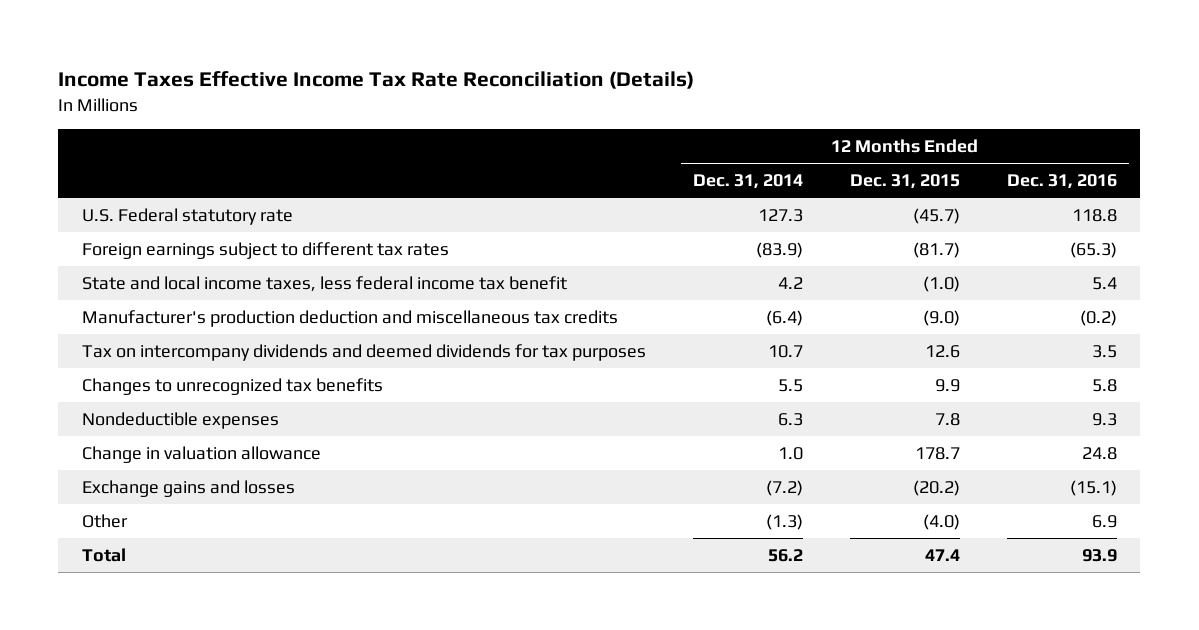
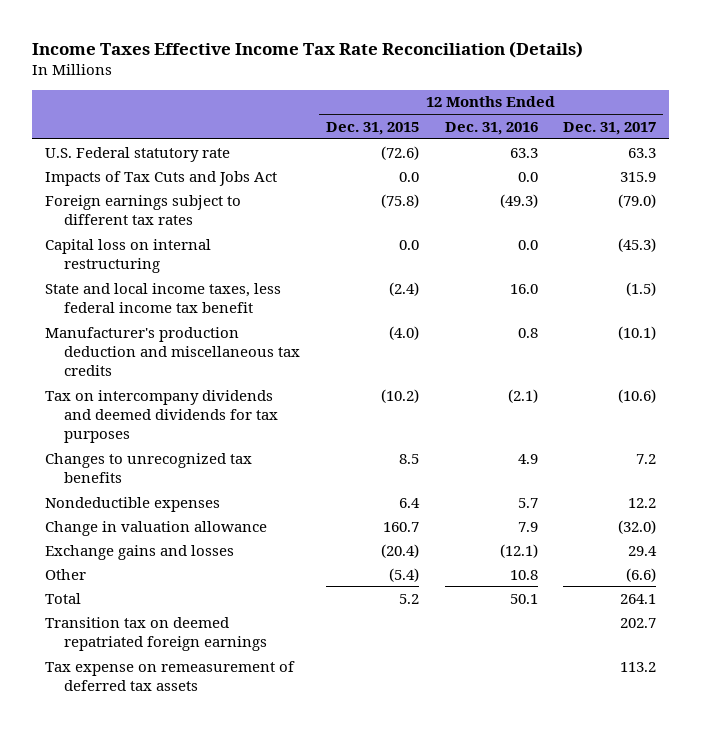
- | 12 Months Ended Dec. 31, 2014 | 12 Months Ended Dec. 31, 2015 | 12 Months Ended Dec. 31, 2016
+ | 12 Months Ended Dec. 31, 2015 | 12 Months Ended Dec. 31, 2016 | 12 Months Ended Dec. 31, 2017
- U.S. Federal statutory rate | 127.3 | (45.7) | 118.8
- Foreign earnings subject to different tax rates | (83.9) | (81.7) | (65.3)
- State and local income taxes, less federal income tax benefit | 4.2 | (1.0) | 5.4
- Manufacturer's production deduction and miscellaneous tax credits | (6.4) | (9.0) | (0.2)
- Tax on intercompany dividends and deemed dividends for tax purposes | 10.7 | 12.6 | 3.5
- Changes to unrecognized tax benefits | 5.5 | 9.9 | 5.8
- Nondeductible expenses | 6.3 | 7.8 | 9.3
- Change in valuation allowance | 1.0 | 178.7 | 24.8
- Exchange gains and losses | (7.2) | (20.2) | (15.1)
- Other | (1.3) | (4.0) | 6.9
- Total | 56.2 | 47.4 | 93.9
+ U.S. Federal statutory rate | (72.6) | 63.3 | 63.3
+ Impacts of Tax Cuts and Jobs Act | 0.0 | 0.0 | 315.9
+ Foreign earnings subject to different tax rates | (75.8) | (49.3) | (79.0)
+ Capital loss on internal restructuring | 0.0 | 0.0 | (45.3)
+ State and local income taxes, less federal income tax benefit | (2.4) | 16.0 | (1.5)
+ Manufacturer's production deduction and miscellaneous tax credits | (4.0) | 0.8 | (10.1)
+ Tax on intercompany dividends and deemed dividends for tax purposes | (10.2) | (2.1) | (10.6)
+ Changes to unrecognized tax benefits | 8.5 | 4.9 | 7.2
+ Nondeductible expenses | 6.4 | 5.7 | 12.2
+ Change in valuation allowance | 160.7 | 7.9 | (32.0)
+ Exchange gains and losses | (20.4) | (12.1) | 29.4
+ Other | (5.4) | 10.8 | (6.6)
+ Total | 5.2 | 50.1 | 264.1
+ Transition tax on deemed repatriated foreign earnings | | | 202.7
+ Tax expense on remeasurement of deferred tax assets | | | 113.2

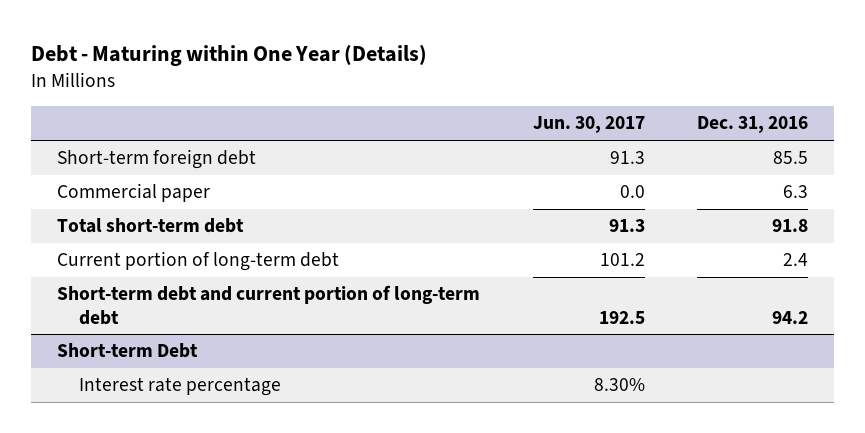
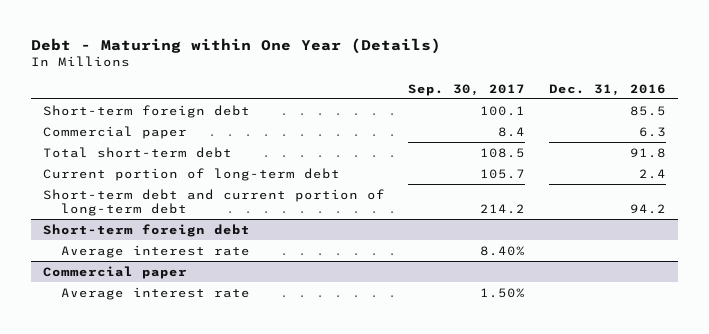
- | Jun. 30, 2017 | Dec. 31, 2016
+ | Sep. 30, 2017 | Dec. 31, 2016
- Short-term Debt
- Interest rate percentage | 8.30% |
+ Short-term foreign debt
+ Average interest rate | 8.40% |
+ Commercial paper
+ Average interest rate | 1.50% |

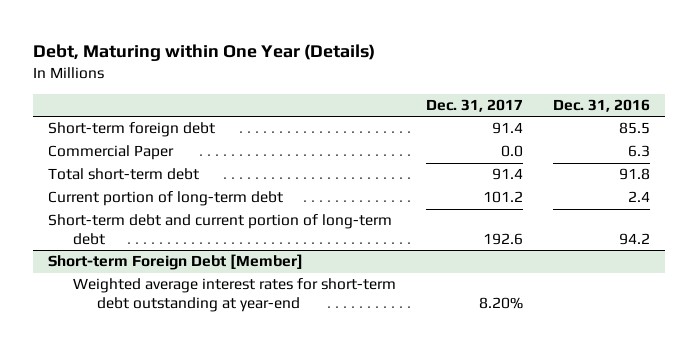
- Debt - Maturing within One Year (Details)
+ Debt, Maturing within One Year (Details)
- | Sep. 30, 2017 | Dec. 31, 2016
+ | Dec. 31, 2017 | Dec. 31, 2016
- Commercial paper | 8.4 | 6.3
+ Commercial Paper | 0.0 | 6.3
- Short-term foreign debt
- Average interest rate | 8.40% |
- Commercial paper
- Average interest rate | 1.50% |
+ Short-term Foreign Debt [Member]
+ Weighted average interest rates for short-term debt outstanding at year-end | 8.20% |

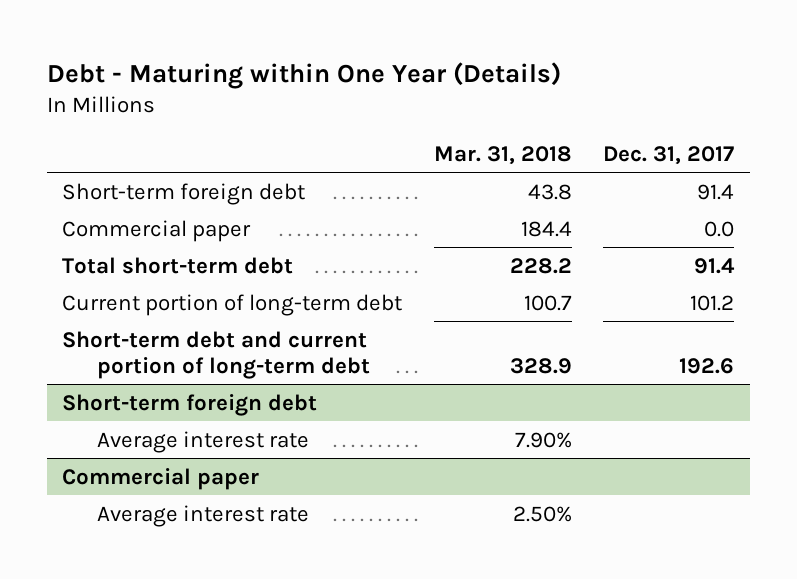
- Debt, Maturing within One Year (Details)
+ Debt - Maturing within One Year (Details)
- | Dec. 31, 2017 | Dec. 31, 2016
+ | Mar. 31, 2018 | Dec. 31, 2017
- Commercial Paper | 0.0 | 6.3
+ Commercial paper | 184.4 | 0.0
- Short-term Foreign Debt [Member]
- Weighted average interest rates for short-term debt outstanding at year-end | 8.20% |
+ Short-term foreign debt
+ Average interest rate | 7.90% |
+ Commercial paper
+ Average interest rate | 2.50% |

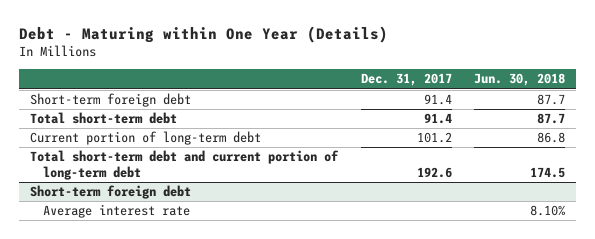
- | Mar. 31, 2018 | Dec. 31, 2017
+ | Dec. 31, 2017 | Jun. 30, 2018
- Commercial paper | 184.4 | 0.0
- Short-term debt and current portion of long-term debt | 328.9 | 192.6
+ Total short-term debt and current portion of long-term debt | 192.6 | 174.5
- Commercial paper
- Average interest rate | 2.50% |

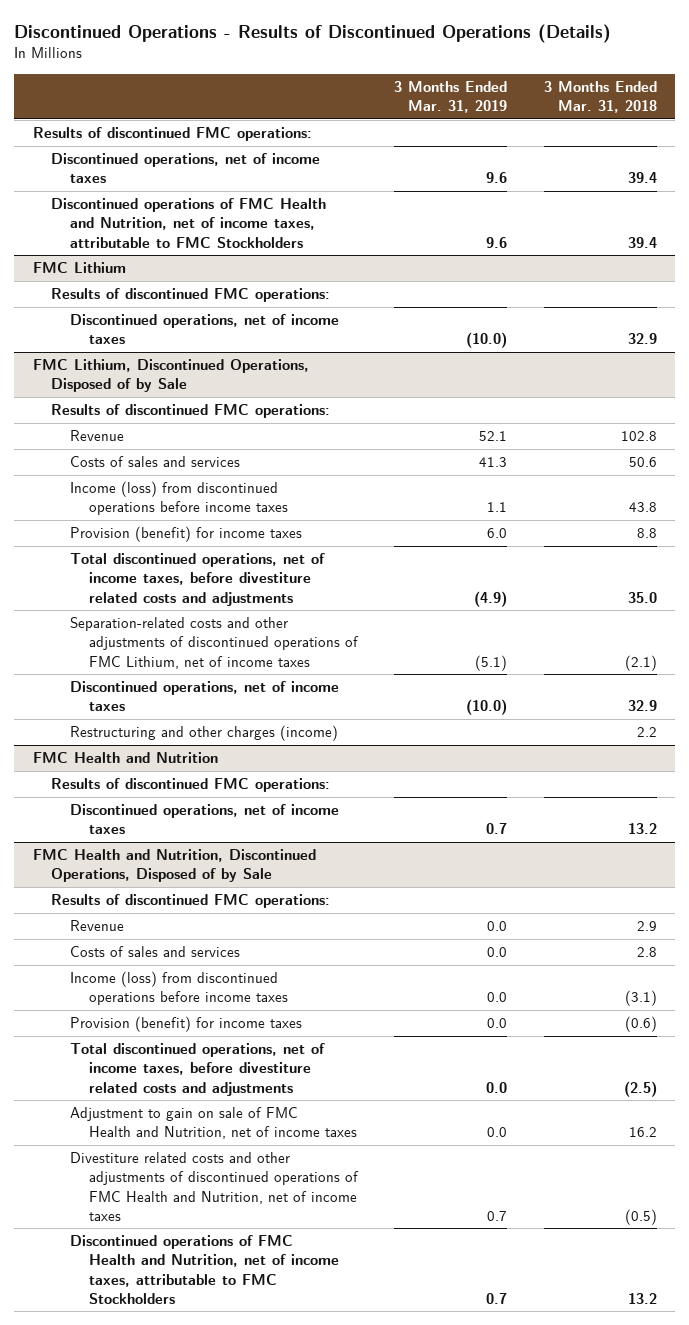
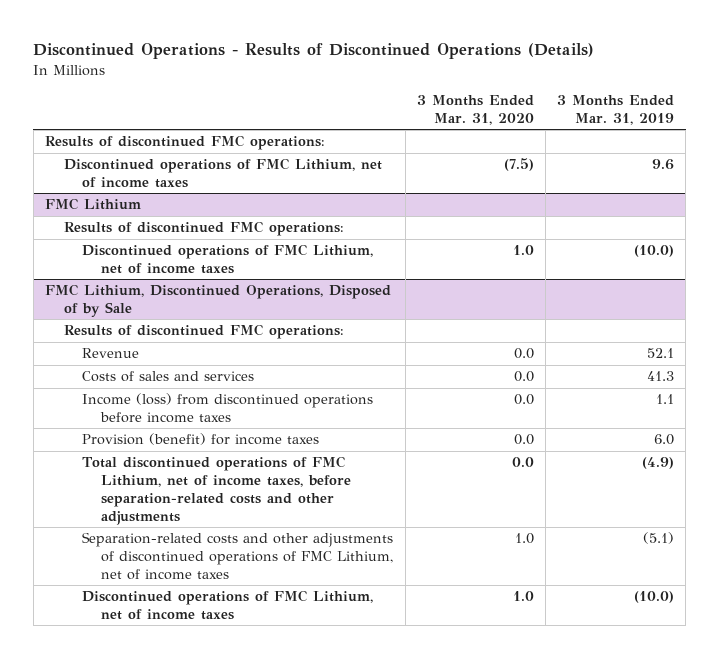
- | 3 Months Ended Mar. 31, 2019 | 3 Months Ended Mar. 31, 2018
+ | 3 Months Ended Mar. 31, 2020 | 3 Months Ended Mar. 31, 2019
- Discontinued operations, net of income taxes | 9.6 | 39.4
- Discontinued operations of FMC Health and Nutrition, net of income taxes, attributable to FMC Stockholders | 9.6 | 39.4
+ Discontinued operations of FMC Lithium, net of income taxes | (7.5) | 9.6
@ FMC Lithium
- Discontinued operations, net of income taxes | (10.0) | 32.9
+ Discontinued operations of FMC Lithium, net of income taxes | 1.0 | (10.0)
@ FMC Lithium, Discontinued Operations, Disposed of by Sale
- Total discontinued operations, net of income taxes, before divestiture related costs and adjustments | (4.9) | 35.0
+ Total discontinued operations of FMC Lithium, net of income taxes, before separation-related costs and other adjustments | 0.0 | (4.9)
- Discontinued operations, net of income taxes | (10.0) | 32.9
- Restructuring and other charges (income) | | 2.2
- FMC Health and Nutrition
- Results of discontinued FMC operations:
- Discontinued operations, net of income taxes | 0.7 | 13.2
- FMC Health and Nutrition, Discontinued Operations, Disposed of by Sale
- Results of discontinued FMC operations:
- Revenue | 0.0 | 2.9
- Costs of sales and services | 0.0 | 2.8
- Income (loss) from discontinued operations before income taxes | 0.0 | (3.1)
- Provision (benefit) for income taxes | 0.0 | (0.6)
- Total discontinued operations, net of income taxes, before divestiture related costs and adjustments | 0.0 | (2.5)
- Adjustment to gain on sale of FMC Health and Nutrition, net of income taxes | 0.0 | 16.2
- Divestiture related costs and other adjustments of discontinued operations of FMC Health and Nutrition, net of income taxes | 0.7 | (0.5)
- Discontinued operations of FMC Health and Nutrition, net of income taxes, attributable to FMC Stockholders | 0.7 | 13.2
@ FMC Lithium, Discontinued Operations, Disposed of by Sale
+ Discontinued operations of FMC Lithium, net of income taxes | 1.0 | (10.0)

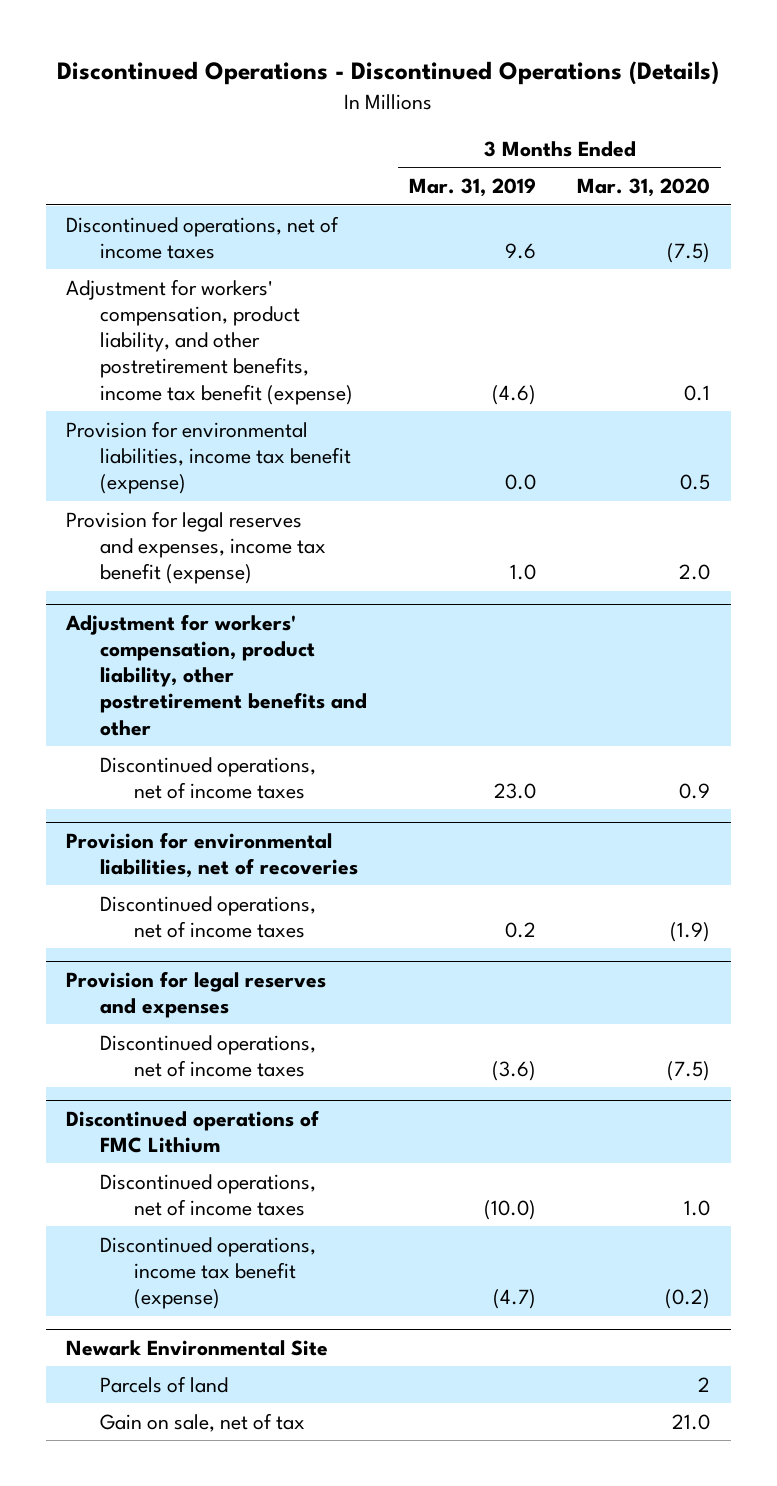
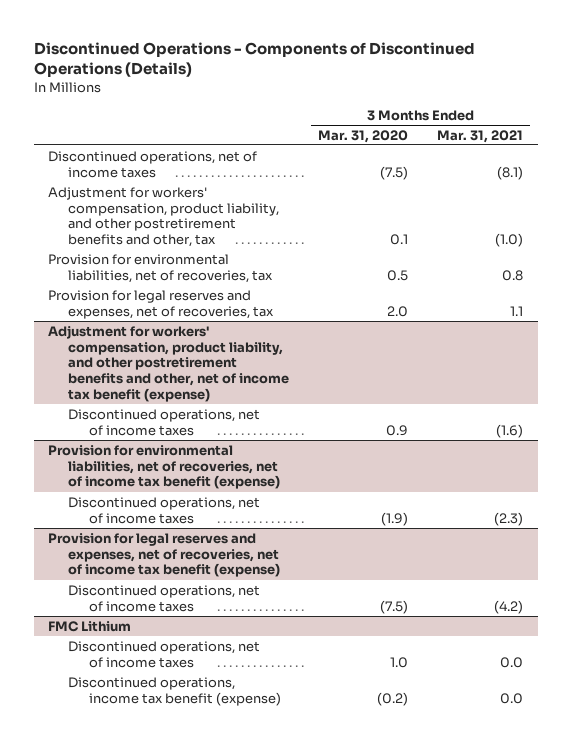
- Discontinued Operations - Discontinued Operations (Details)
+ Discontinued Operations - Components of Discontinued Operations (Details)
- | 3 Months Ended Mar. 31, 2019 | 3 Months Ended Mar. 31, 2020
+ | 3 Months Ended Mar. 31, 2020 | 3 Months Ended Mar. 31, 2021
- Adjustment for workers' compensation, product liability, and other postretirement benefits, income tax benefit (expense) | (4.6) | 0.1
- Provision for environmental liabilities, income tax benefit (expense) | 0.0 | 0.5
- Provision for legal reserves and expenses, income tax benefit (expense) | 1.0 | 2.0
- Adjustment for workers' compensation, product liability, other postretirement benefits and other
+ Adjustment for workers' compensation, product liability, and other postretirement benefits and other, tax | 0.1 | (1.0)
+ Provision for environmental liabilities, net of recoveries, tax | 0.5 | 0.8
+ Provision for legal reserves and expenses, net of recoveries, tax | 2.0 | 1.1
+ Adjustment for workers' compensation, product liability, and other postretirement benefits and other, net of income tax benefit (expense)
- Provision for environmental liabilities, net of recoveries
+ Provision for environmental liabilities, net of recoveries, net of income tax benefit (expense)
- Provision for legal reserves and expenses
+ Provision for legal reserves and expenses, net of recoveries, net of income tax benefit (expense)
- Discontinued operations of FMC Lithium
+ FMC Lithium
- Newark Environmental Site
- Parcels of land | | 2
- Gain on sale, net of tax | | 21.0

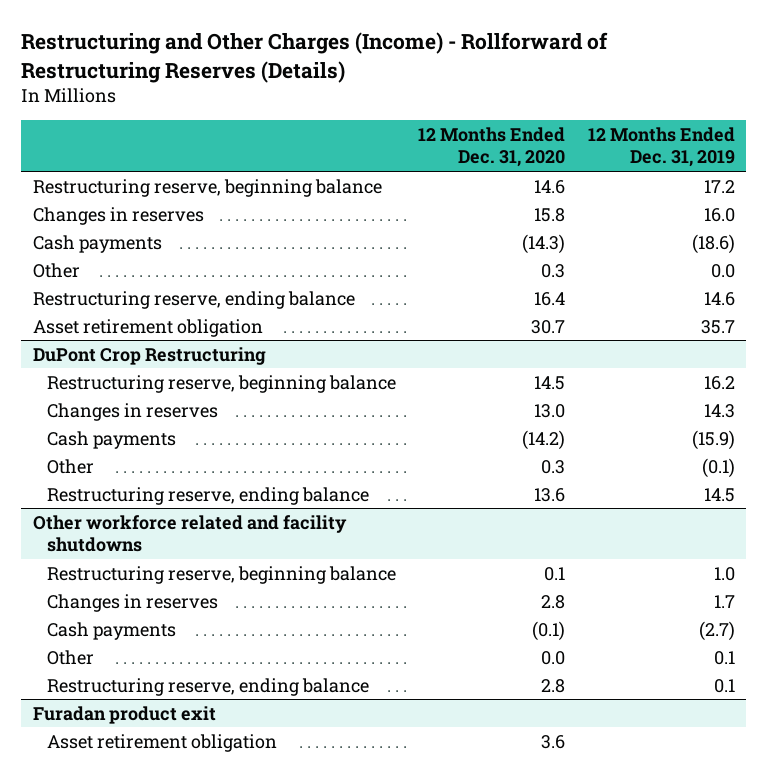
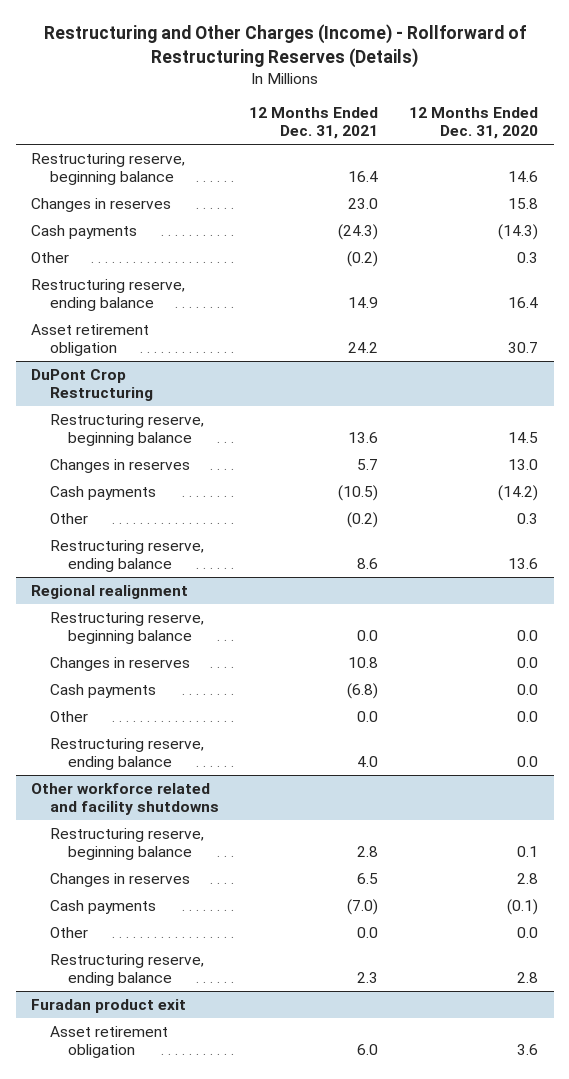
- | 12 Months Ended Dec. 31, 2020 | 12 Months Ended Dec. 31, 2019
+ | 12 Months Ended Dec. 31, 2021 | 12 Months Ended Dec. 31, 2020
+ Regional realignment
+ Restructuring reserve, beginning balance | 0.0 | 0.0
+ Changes in reserves | 10.8 | 0.0
+ Cash payments | (6.8) | 0.0
+ Other | 0.0 | 0.0
+ Restructuring reserve, ending balance | 4.0 | 0.0

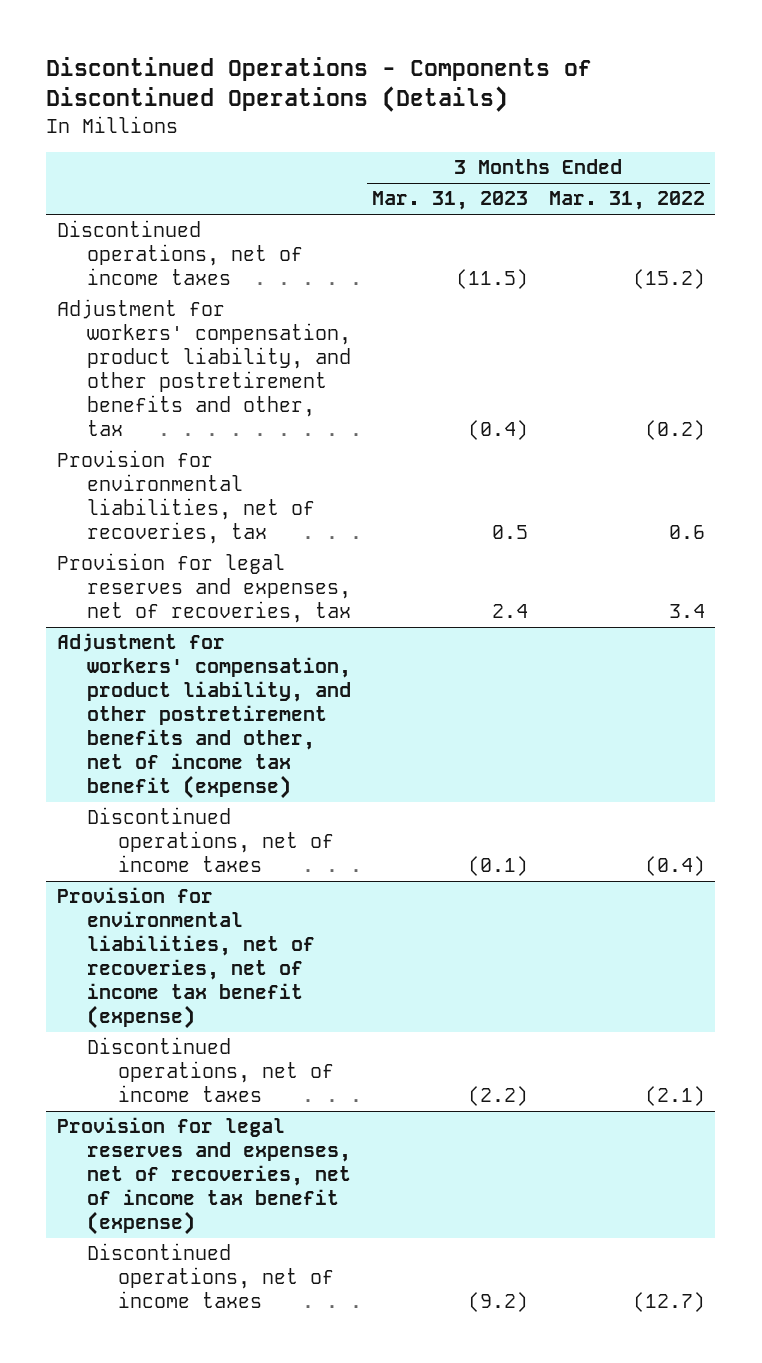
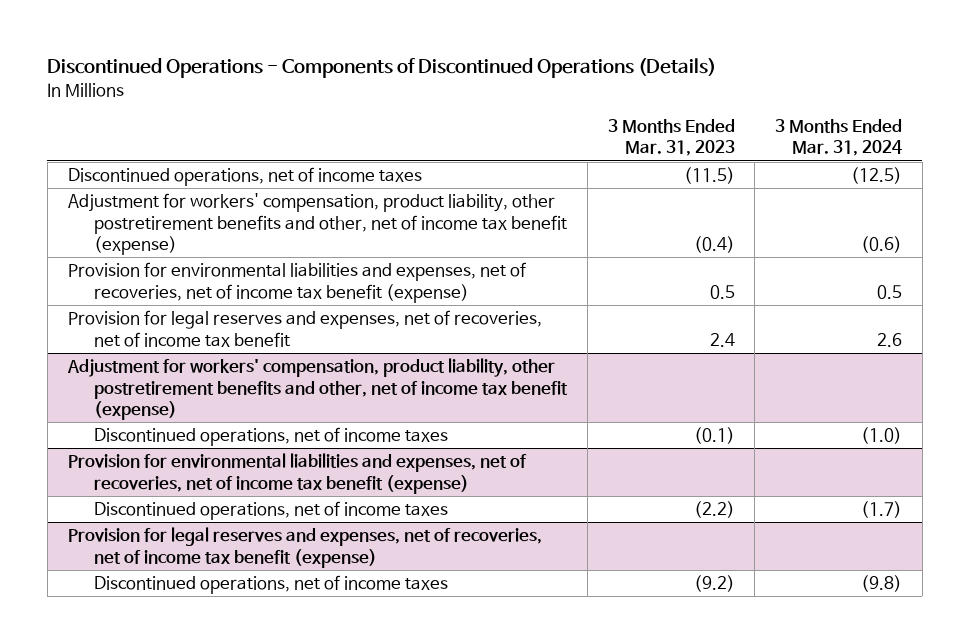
- | 3 Months Ended Mar. 31, 2023 | 3 Months Ended Mar. 31, 2022
+ | 3 Months Ended Mar. 31, 2023 | 3 Months Ended Mar. 31, 2024
- Adjustment for workers' compensation, product liability, and other postretirement benefits and other, tax | (0.4) | (0.2)
- Provision for environmental liabilities, net of recoveries, tax | 0.5 | 0.6
- Provision for legal reserves and expenses, net of recoveries, tax | 2.4 | 3.4
- Adjustment for workers' compensation, product liability, and other postretirement benefits and other, net of income tax benefit (expense)
+ Adjustment for workers' compensation, product liability, other postretirement benefits and other, net of income tax benefit (expense) | (0.4) | (0.6)
+ Provision for environmental liabilities and expenses, net of recoveries, net of income tax benefit (expense) | 0.5 | 0.5
+ Provision for legal reserves and expenses, net of recoveries, net of income tax benefit | 2.4 | 2.6
+ Adjustment for workers' compensation, product liability, other postretirement benefits and other, net of income tax benefit (expense)
- Provision for environmental liabilities, net of recoveries, net of income tax benefit (expense)
+ Provision for environmental liabilities and expenses, net of recoveries, net of income tax benefit (expense)

